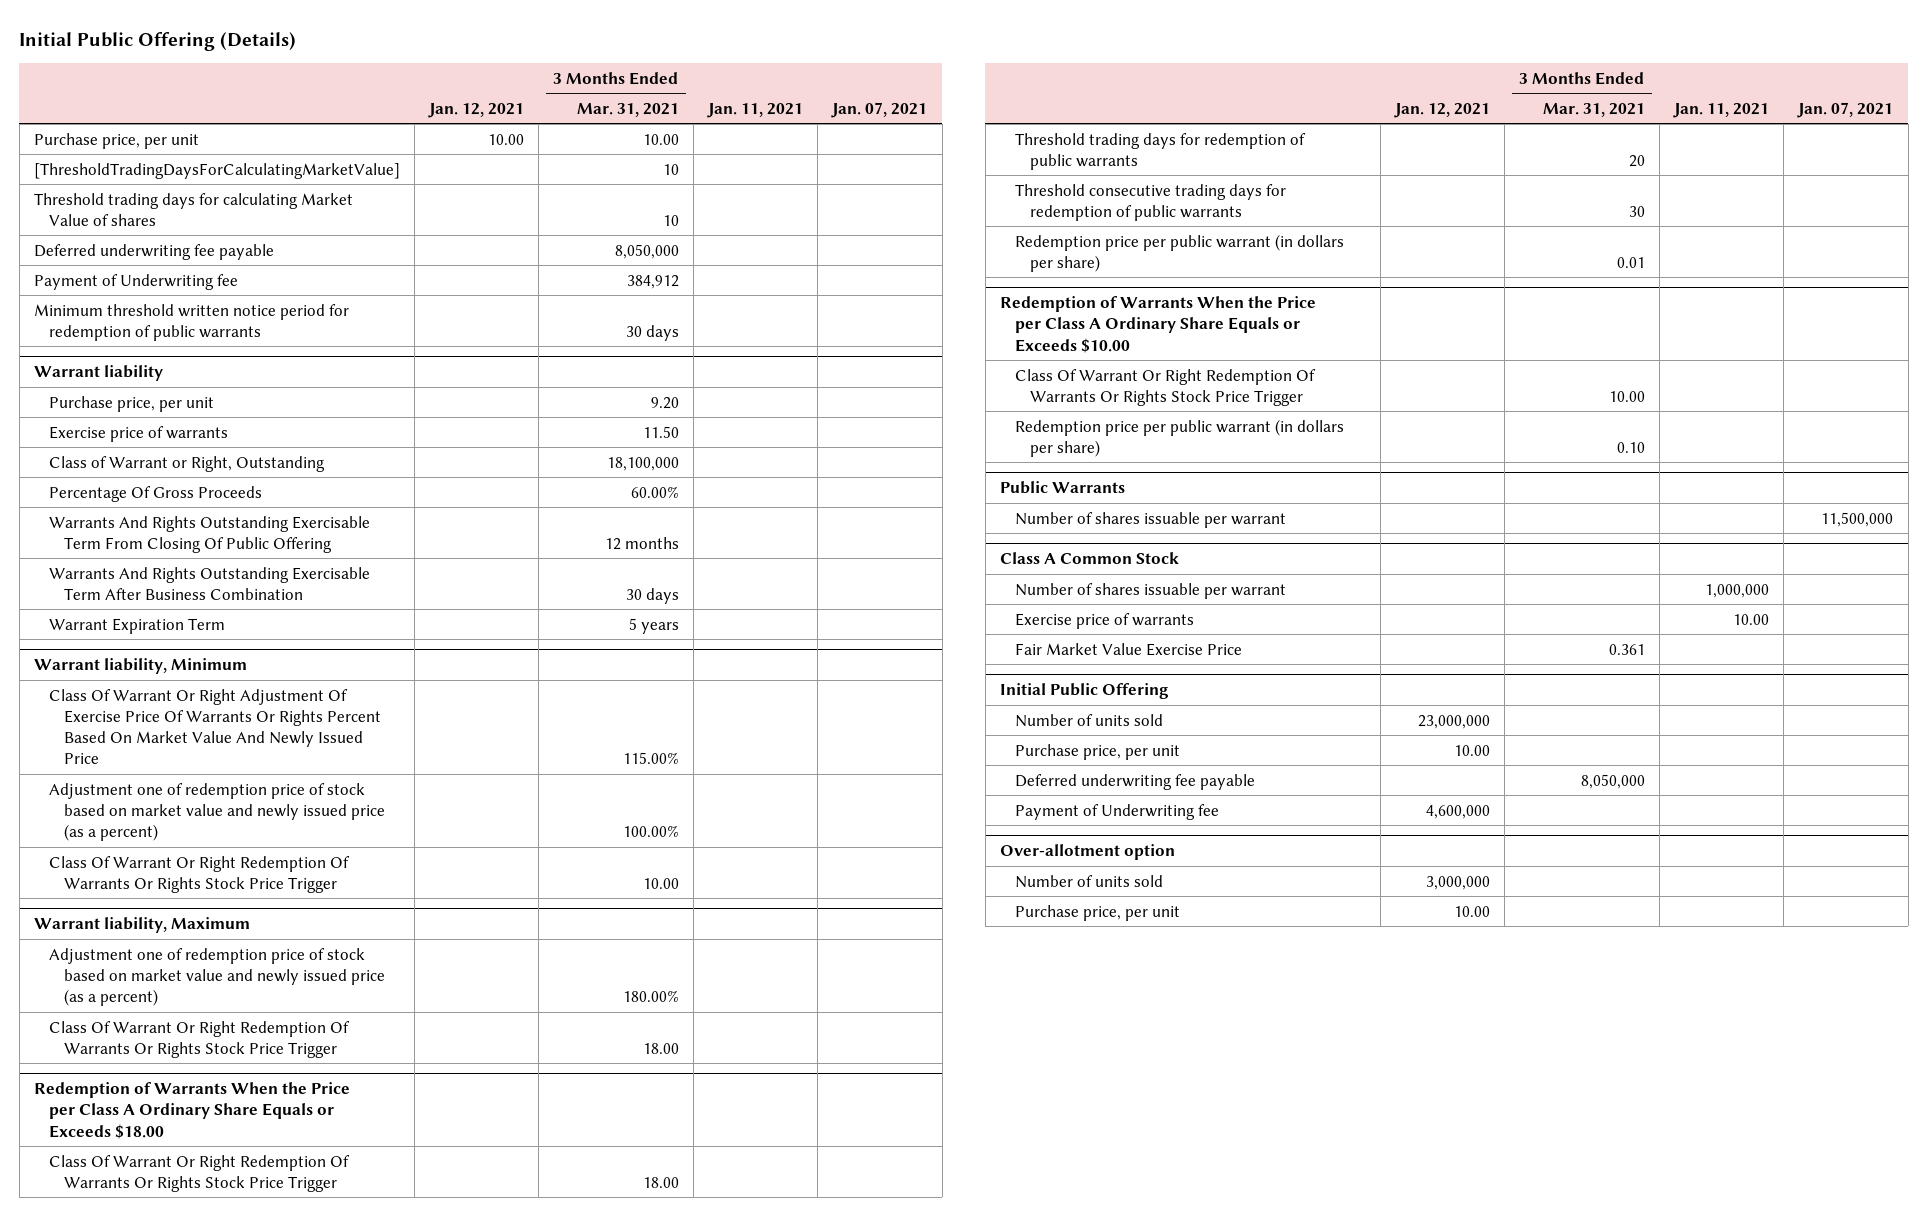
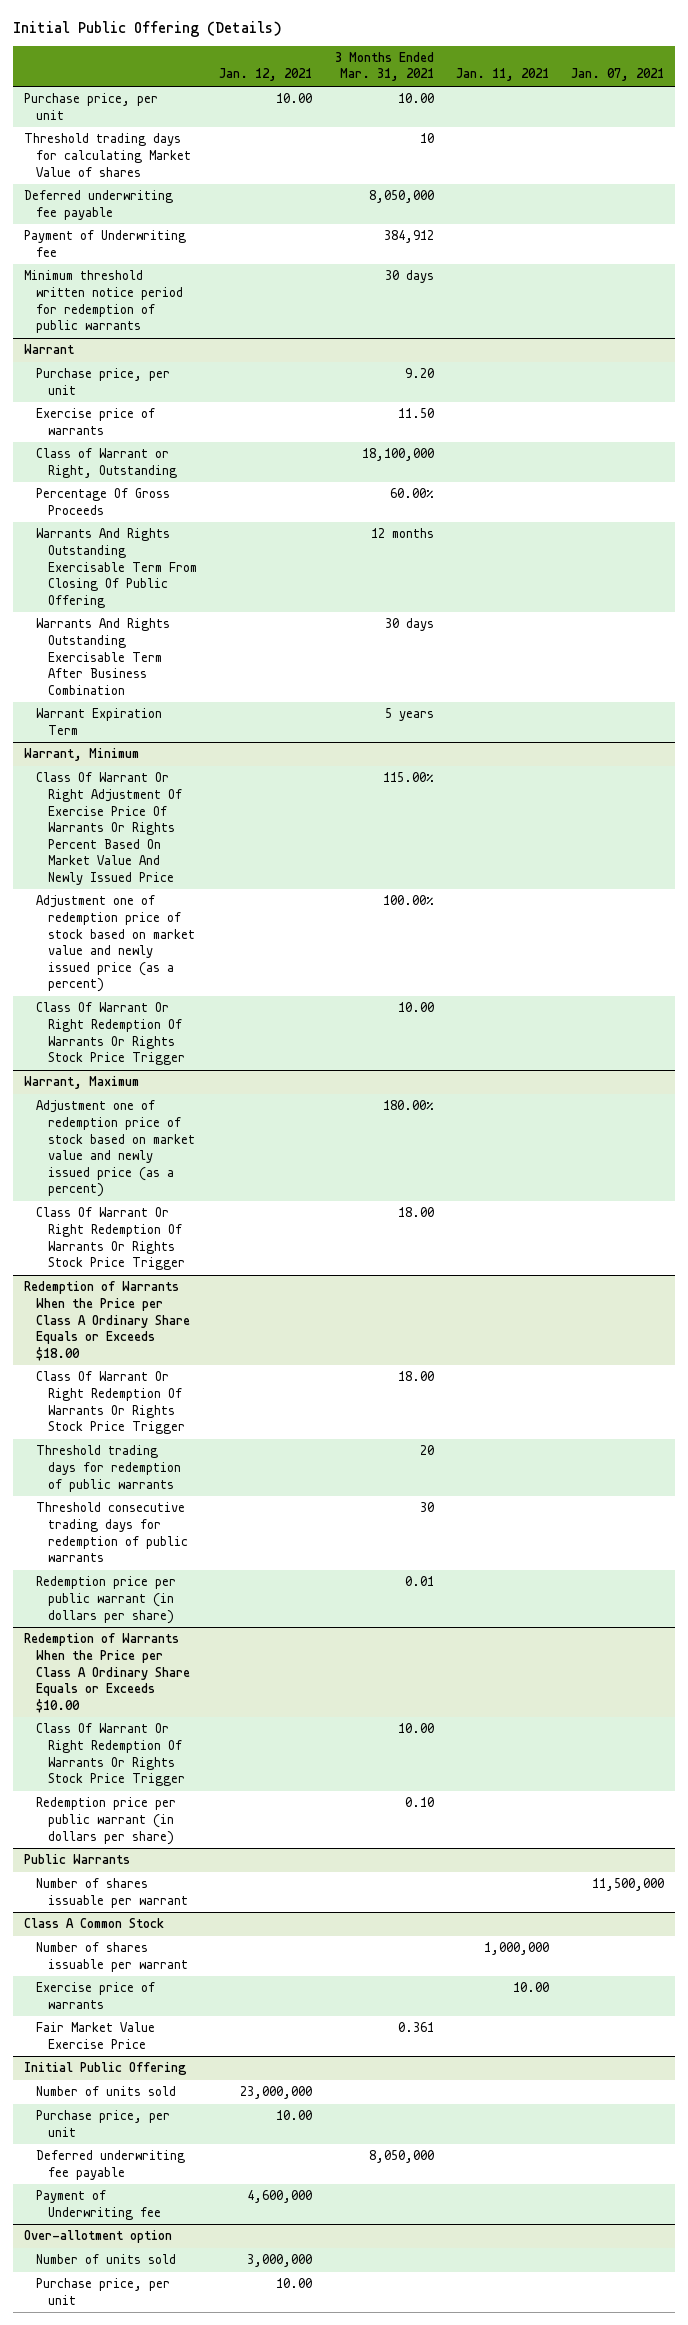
- [ThresholdTradingDaysForCalculatingMarketValue] | | 10 | |
- Warrant liability
+ Warrant
- Warrant liability, Minimum
+ Warrant, Minimum
- Warrant liability, Maximum
+ Warrant, Maximum

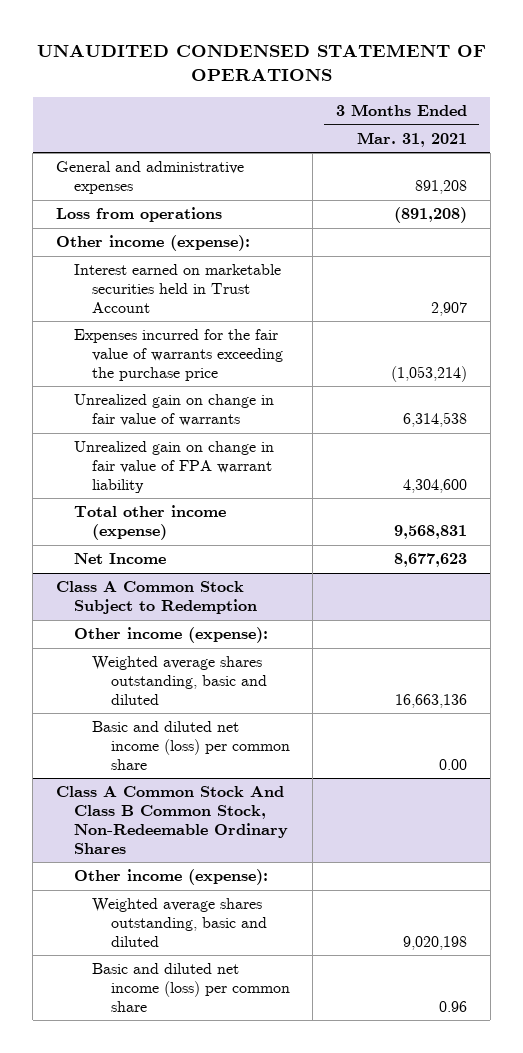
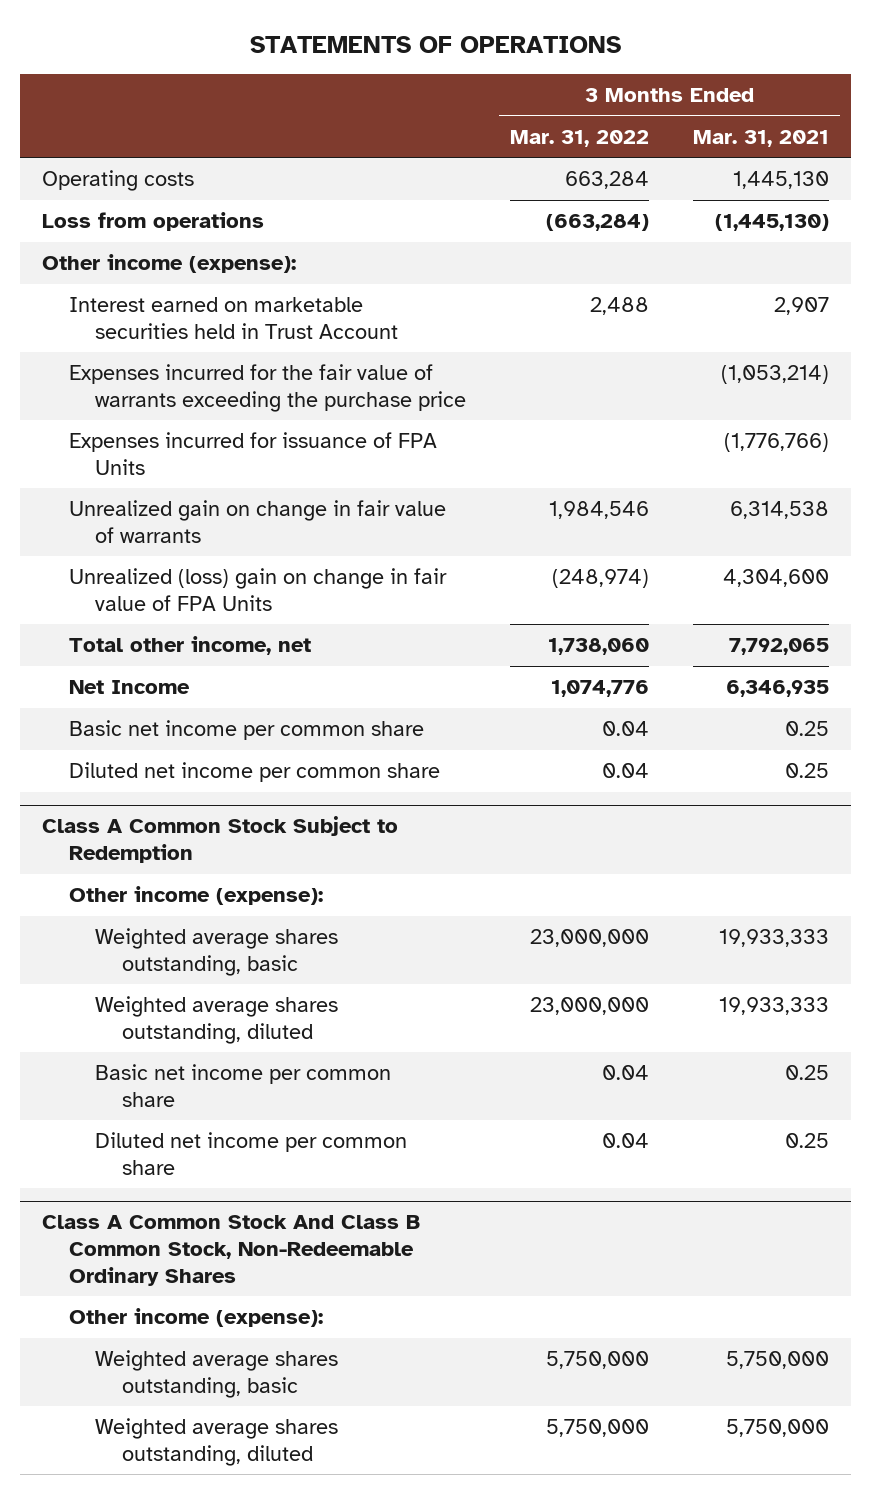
- UNAUDITED CONDENSED STATEMENT OF OPERATIONS
+ STATEMENTS OF OPERATIONS
- | 3 Months Ended Mar. 31, 2021
+ | 3 Months Ended Mar. 31, 2022 | 3 Months Ended Mar. 31, 2021
- General and administrative expenses | 891,208
- Loss from operations | (891,208)
+ Operating costs | 663,284 | 1,445,130
+ Loss from operations | (663,284) | (1,445,130)
+ Expenses incurred for issuance of FPA Units | | (1,776,766)
- Unrealized gain on change in fair value of FPA warrant liability | 4,304,600
- Total other income (expense) | 9,568,831
- Net Income | 8,677,623
+ Unrealized (loss) gain on change in fair value of FPA Units | (248,974) | 4,304,600
+ Total other income, net | 1,738,060 | 7,792,065
+ Net Income | 1,074,776 | 6,346,935
+ Basic net income per common share | 0.04 | 0.25
+ Diluted net income per common share | 0.04 | 0.25
@ Class A Common Stock Subject to Redemption
- Weighted average shares outstanding, basic and diluted | 16,663,136
- Basic and diluted net income (loss) per common share | 0.00
+ Weighted average shares outstanding, basic | 23,000,000 | 19,933,333
+ Weighted average shares outstanding, diluted | 23,000,000 | 19,933,333
+ Basic net income per common share | 0.04 | 0.25
+ Diluted net income per common share | 0.04 | 0.25
@ Class A Common Stock And Class B Common Stock, Non-Redeemable Ordinary Shares
- Weighted average shares outstanding, basic and diluted | 9,020,198
- Basic and diluted net income (loss) per common share | 0.96
+ Weighted average shares outstanding, basic | 5,750,000 | 5,750,000
+ Weighted average shares outstanding, diluted | 5,750,000 | 5,750,000

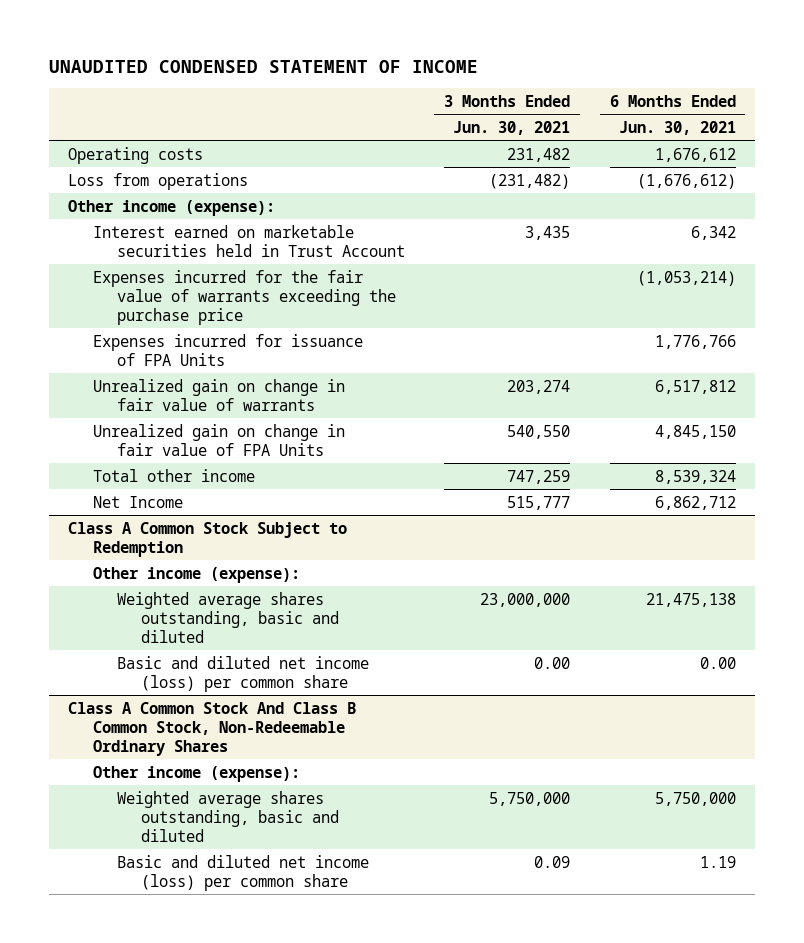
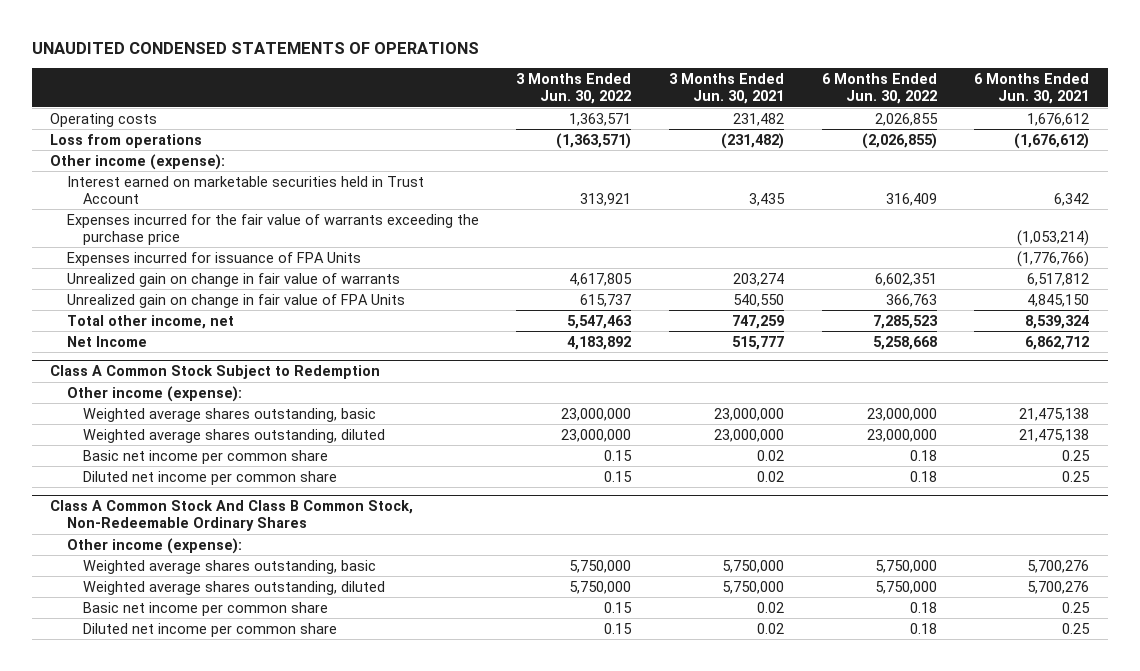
- UNAUDITED CONDENSED STATEMENT OF INCOME
+ UNAUDITED CONDENSED STATEMENTS OF OPERATIONS
- | 3 Months Ended Jun. 30, 2021 | 6 Months Ended Jun. 30, 2021
+ | 3 Months Ended Jun. 30, 2022 | 3 Months Ended Jun. 30, 2021 | 6 Months Ended Jun. 30, 2022 | 6 Months Ended Jun. 30, 2021
- Expenses incurred for issuance of FPA Units | | 1,776,766
+ Expenses incurred for issuance of FPA Units | | | | (1,776,766)
- Total other income | 747,259 | 8,539,324
+ Total other income, net | 5,547,463 | 747,259 | 7,285,523 | 8,539,324
@ Class A Common Stock Subject to Redemption
- Weighted average shares outstanding, basic and diluted | 23,000,000 | 21,475,138
- Basic and diluted net income (loss) per common share | 0.00 | 0.00
+ Weighted average shares outstanding, basic | 23,000,000 | 23,000,000 | 23,000,000 | 21,475,138
+ Weighted average shares outstanding, diluted | 23,000,000 | 23,000,000 | 23,000,000 | 21,475,138
+ Basic net income per common share | 0.15 | 0.02 | 0.18 | 0.25
+ Diluted net income per common share | 0.15 | 0.02 | 0.18 | 0.25
@ Class A Common Stock And Class B Common Stock, Non-Redeemable Ordinary Shares
- Weighted average shares outstanding, basic and diluted | 5,750,000 | 5,750,000
- Basic and diluted net income (loss) per common share | 0.09 | 1.19
+ Weighted average shares outstanding, basic | 5,750,000 | 5,750,000 | 5,750,000 | 5,700,276
+ Weighted average shares outstanding, diluted | 5,750,000 | 5,750,000 | 5,750,000 | 5,700,276
+ Basic net income per common share | 0.15 | 0.02 | 0.18 | 0.25
+ Diluted net income per common share | 0.15 | 0.02 | 0.18 | 0.25

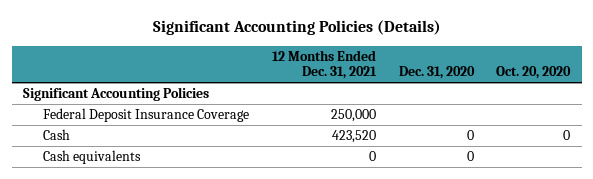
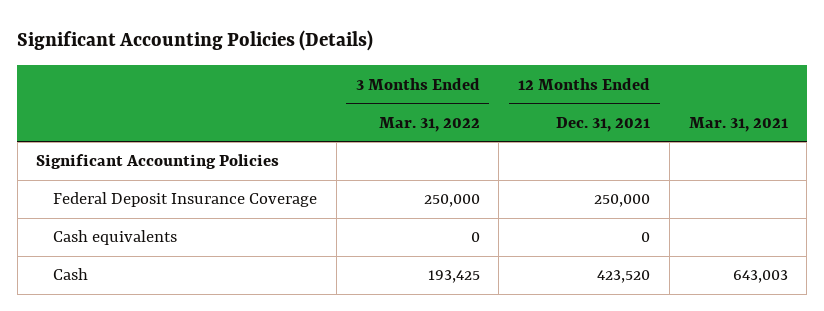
- | 12 Months Ended Dec. 31, 2021 | Dec. 31, 2020 | Oct. 20, 2020
+ | 3 Months Ended Mar. 31, 2022 | 12 Months Ended Dec. 31, 2021 | Mar. 31, 2021
moved down: Cash | 193,425 | 423,520 | 643,003

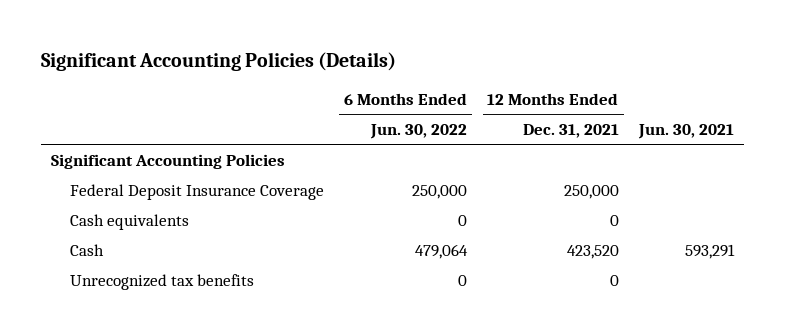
- | 3 Months Ended Mar. 31, 2022 | 12 Months Ended Dec. 31, 2021 | Mar. 31, 2021
+ | 6 Months Ended Jun. 30, 2022 | 12 Months Ended Dec. 31, 2021 | Jun. 30, 2021
+ Unrecognized tax benefits | 0 | 0 |

